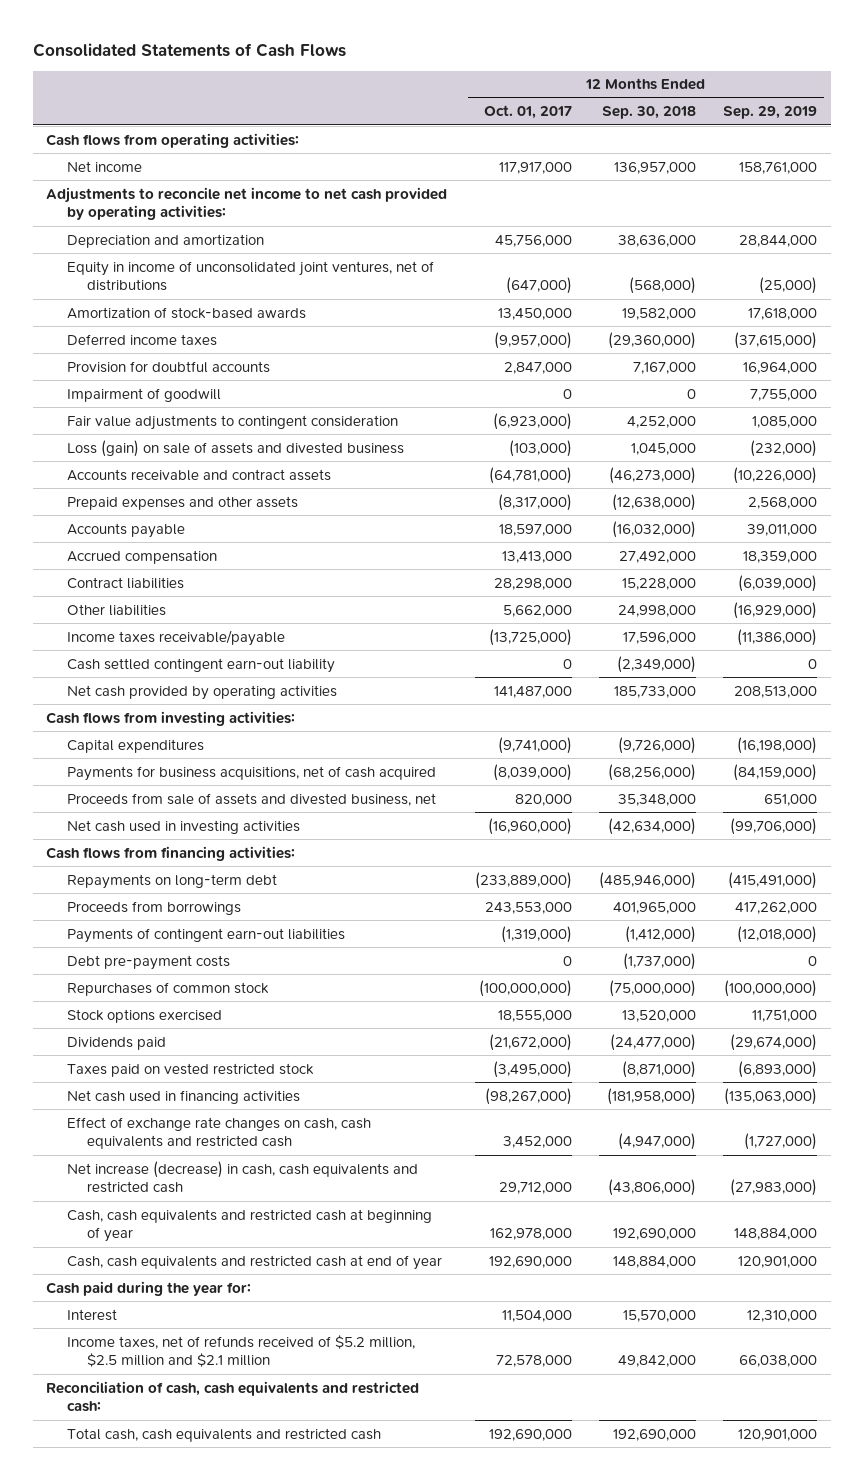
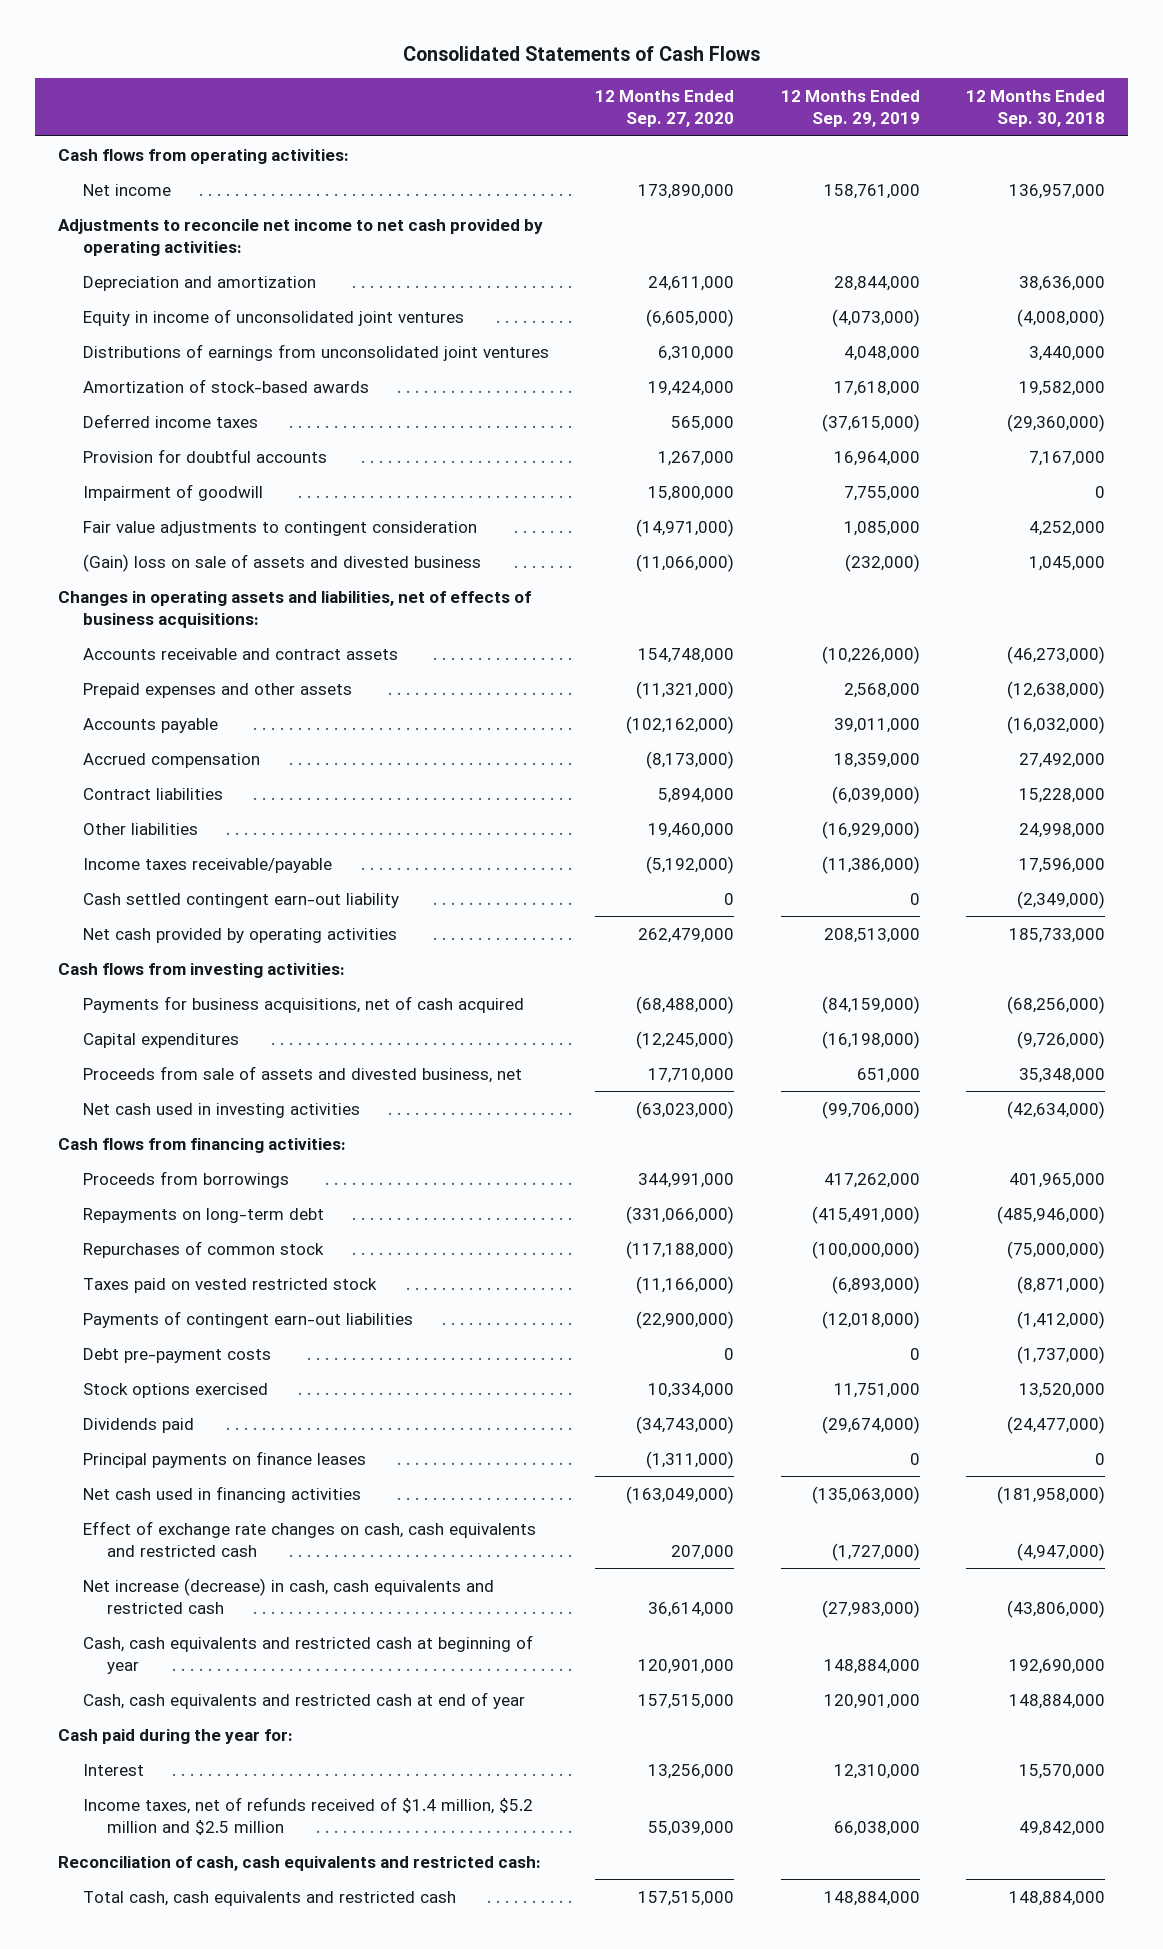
- | 12 Months Ended Oct. 01, 2017 | 12 Months Ended Sep. 30, 2018 | 12 Months Ended Sep. 29, 2019
+ | 12 Months Ended Sep. 27, 2020 | 12 Months Ended Sep. 29, 2019 | 12 Months Ended Sep. 30, 2018
- Equity in income of unconsolidated joint ventures, net of distributions | (647,000) | (568,000) | (25,000)
+ Equity in income of unconsolidated joint ventures | (6,605,000) | (4,073,000) | (4,008,000)
+ Distributions of earnings from unconsolidated joint ventures | 6,310,000 | 4,048,000 | 3,440,000
- Loss (gain) on sale of assets and divested business | (103,000) | 1,045,000 | (232,000)
+ (Gain) loss on sale of assets and divested business | (11,066,000) | (232,000) | 1,045,000
+ Changes in operating assets and liabilities, net of effects of business acquisitions:
moved down: Capital expenditures | (12,245,000) | (16,198,000) | (9,726,000)
moved down: Repayments on long-term debt | (331,066,000) | (415,491,000) | (485,946,000)
moved up: Repurchases of common stock | (117,188,000) | (100,000,000) | (75,000,000)
moved up: Taxes paid on vested restricted stock | (11,166,000) | (6,893,000) | (8,871,000)
+ Principal payments on finance leases | (1,311,000) | 0 | 0
- Income taxes, net of refunds received of $5.2 million, $2.5 million and $2.1 million | 72,578,000 | 49,842,000 | 66,038,000
+ Income taxes, net of refunds received of $1.4 million, $5.2 million and $2.5 million | 55,039,000 | 66,038,000 | 49,842,000
- Total cash, cash equivalents and restricted cash | 192,690,000 | 192,690,000 | 120,901,000
+ Total cash, cash equivalents and restricted cash | 157,515,000 | 148,884,000 | 148,884,000

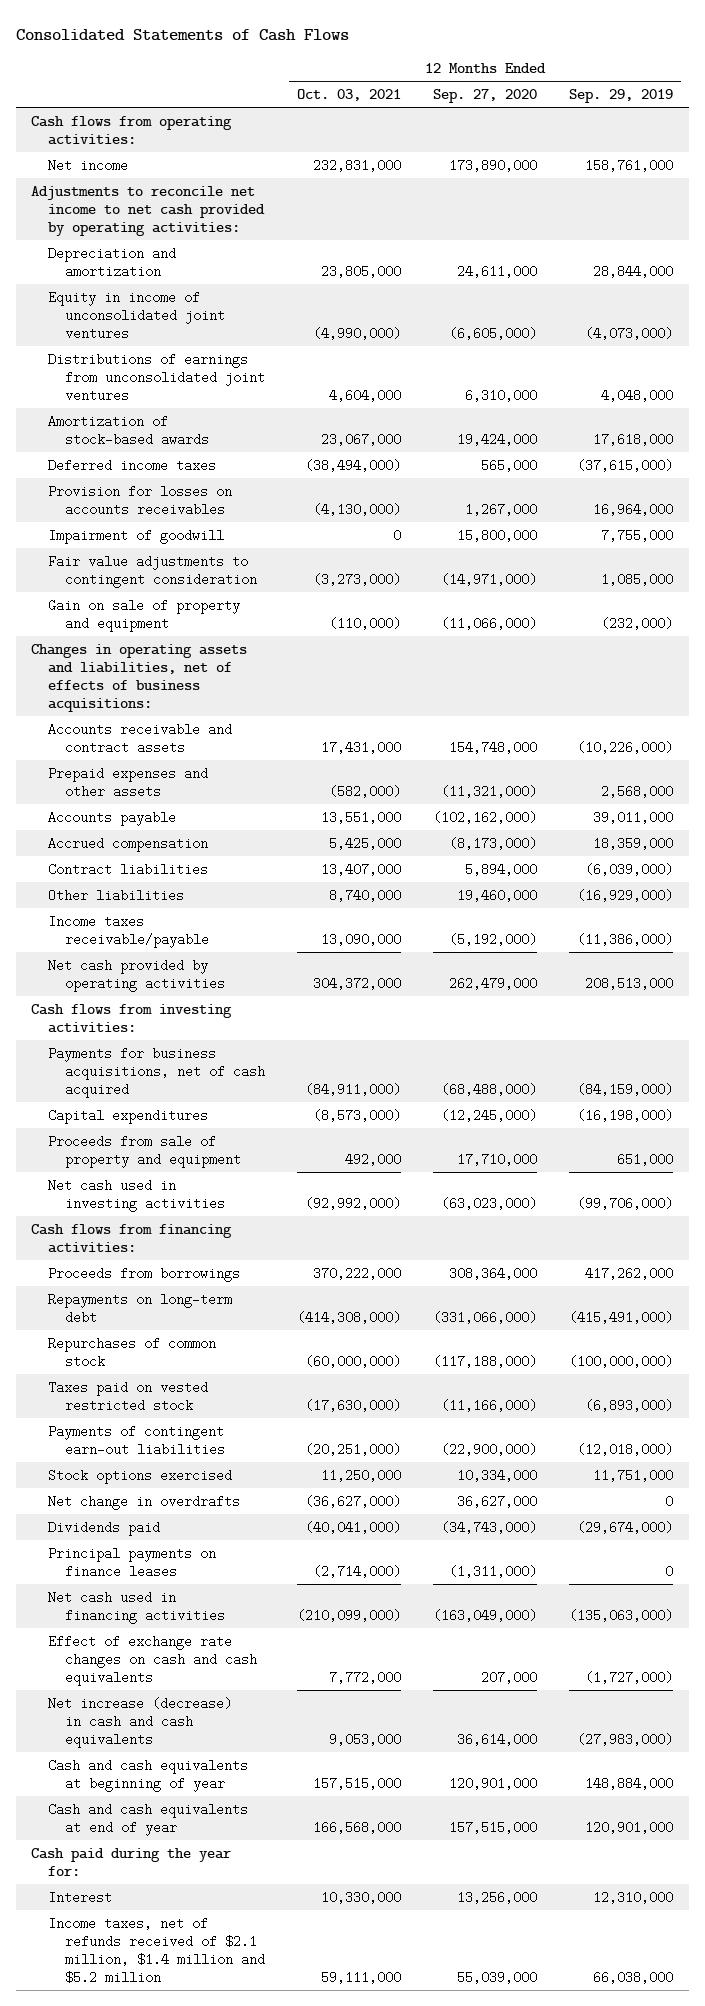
- | 12 Months Ended Sep. 27, 2020 | 12 Months Ended Sep. 29, 2019 | 12 Months Ended Sep. 30, 2018
+ | 12 Months Ended Oct. 03, 2021 | 12 Months Ended Sep. 27, 2020 | 12 Months Ended Sep. 29, 2019
- Provision for doubtful accounts | 1,267,000 | 16,964,000 | 7,167,000
+ Provision for losses on accounts receivables | (4,130,000) | 1,267,000 | 16,964,000
- (Gain) loss on sale of assets and divested business | (11,066,000) | (232,000) | 1,045,000
+ Gain on sale of property and equipment | (110,000) | (11,066,000) | (232,000)
- Cash settled contingent earn-out liability | 0 | 0 | (2,349,000)
- Proceeds from sale of assets and divested business, net | 17,710,000 | 651,000 | 35,348,000
+ Proceeds from sale of property and equipment | 492,000 | 17,710,000 | 651,000
- Proceeds from borrowings | 344,991,000 | 417,262,000 | 401,965,000
+ Proceeds from borrowings | 370,222,000 | 308,364,000 | 417,262,000
- Debt pre-payment costs | 0 | 0 | (1,737,000)
+ Net change in overdrafts | (36,627,000) | 36,627,000 | 0
- Effect of exchange rate changes on cash, cash equivalents and restricted cash | 207,000 | (1,727,000) | (4,947,000)
- Net increase (decrease) in cash, cash equivalents and restricted cash | 36,614,000 | (27,983,000) | (43,806,000)
- Cash, cash equivalents and restricted cash at beginning of year | 120,901,000 | 148,884,000 | 192,690,000
- Cash, cash equivalents and restricted cash at end of year | 157,515,000 | 120,901,000 | 148,884,000
+ Effect of exchange rate changes on cash and cash equivalents | 7,772,000 | 207,000 | (1,727,000)
+ Net increase (decrease) in cash and cash equivalents | 9,053,000 | 36,614,000 | (27,983,000)
+ Cash and cash equivalents at beginning of year | 157,515,000 | 120,901,000 | 148,884,000
+ Cash and cash equivalents at end of year | 166,568,000 | 157,515,000 | 120,901,000
- Income taxes, net of refunds received of $1.4 million, $5.2 million and $2.5 million | 55,039,000 | 66,038,000 | 49,842,000
- Reconciliation of cash, cash equivalents and restricted cash:
- Total cash, cash equivalents and restricted cash | 157,515,000 | 148,884,000 | 148,884,000
+ Income taxes, net of refunds received of $2.1 million, $1.4 million and $5.2 million | 59,111,000 | 55,039,000 | 66,038,000

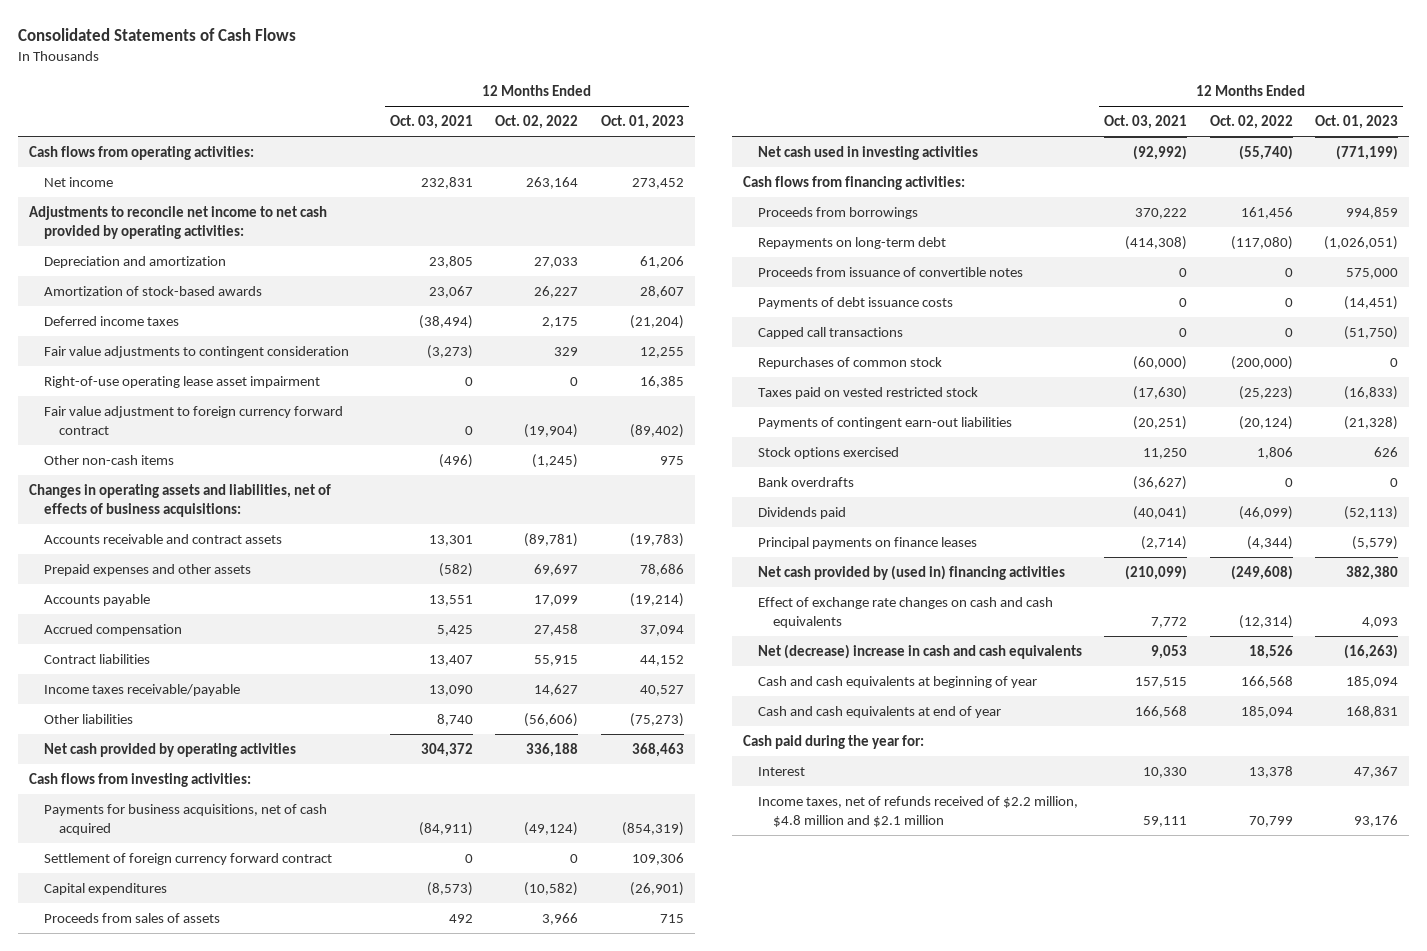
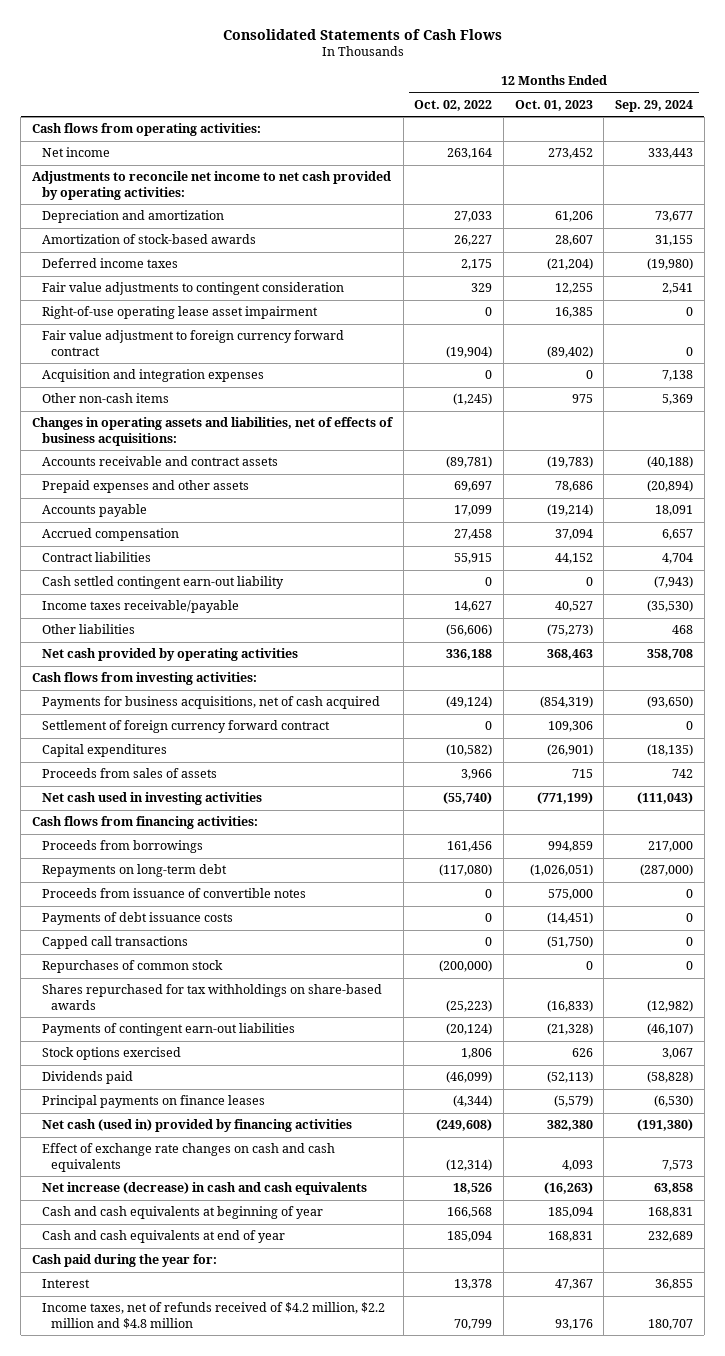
- | 12 Months Ended Oct. 03, 2021 | 12 Months Ended Oct. 02, 2022 | 12 Months Ended Oct. 01, 2023
+ | 12 Months Ended Oct. 02, 2022 | 12 Months Ended Oct. 01, 2023 | 12 Months Ended Sep. 29, 2024
+ Acquisition and integration expenses | 0 | 0 | 7,138
+ Cash settled contingent earn-out liability | 0 | 0 | (7,943)
- Taxes paid on vested restricted stock | (17,630) | (25,223) | (16,833)
+ Shares repurchased for tax withholdings on share-based awards | (25,223) | (16,833) | (12,982)
- Bank overdrafts | (36,627) | 0 | 0
- Net cash provided by (used in) financing activities | (210,099) | (249,608) | 382,380
+ Net cash (used in) provided by financing activities | (249,608) | 382,380 | (191,380)
- Net (decrease) increase in cash and cash equivalents | 9,053 | 18,526 | (16,263)
+ Net increase (decrease) in cash and cash equivalents | 18,526 | (16,263) | 63,858
- Income taxes, net of refunds received of $2.2 million, $4.8 million and $2.1 million | 59,111 | 70,799 | 93,176
+ Income taxes, net of refunds received of $4.2 million, $2.2 million and $4.8 million | 70,799 | 93,176 | 180,707

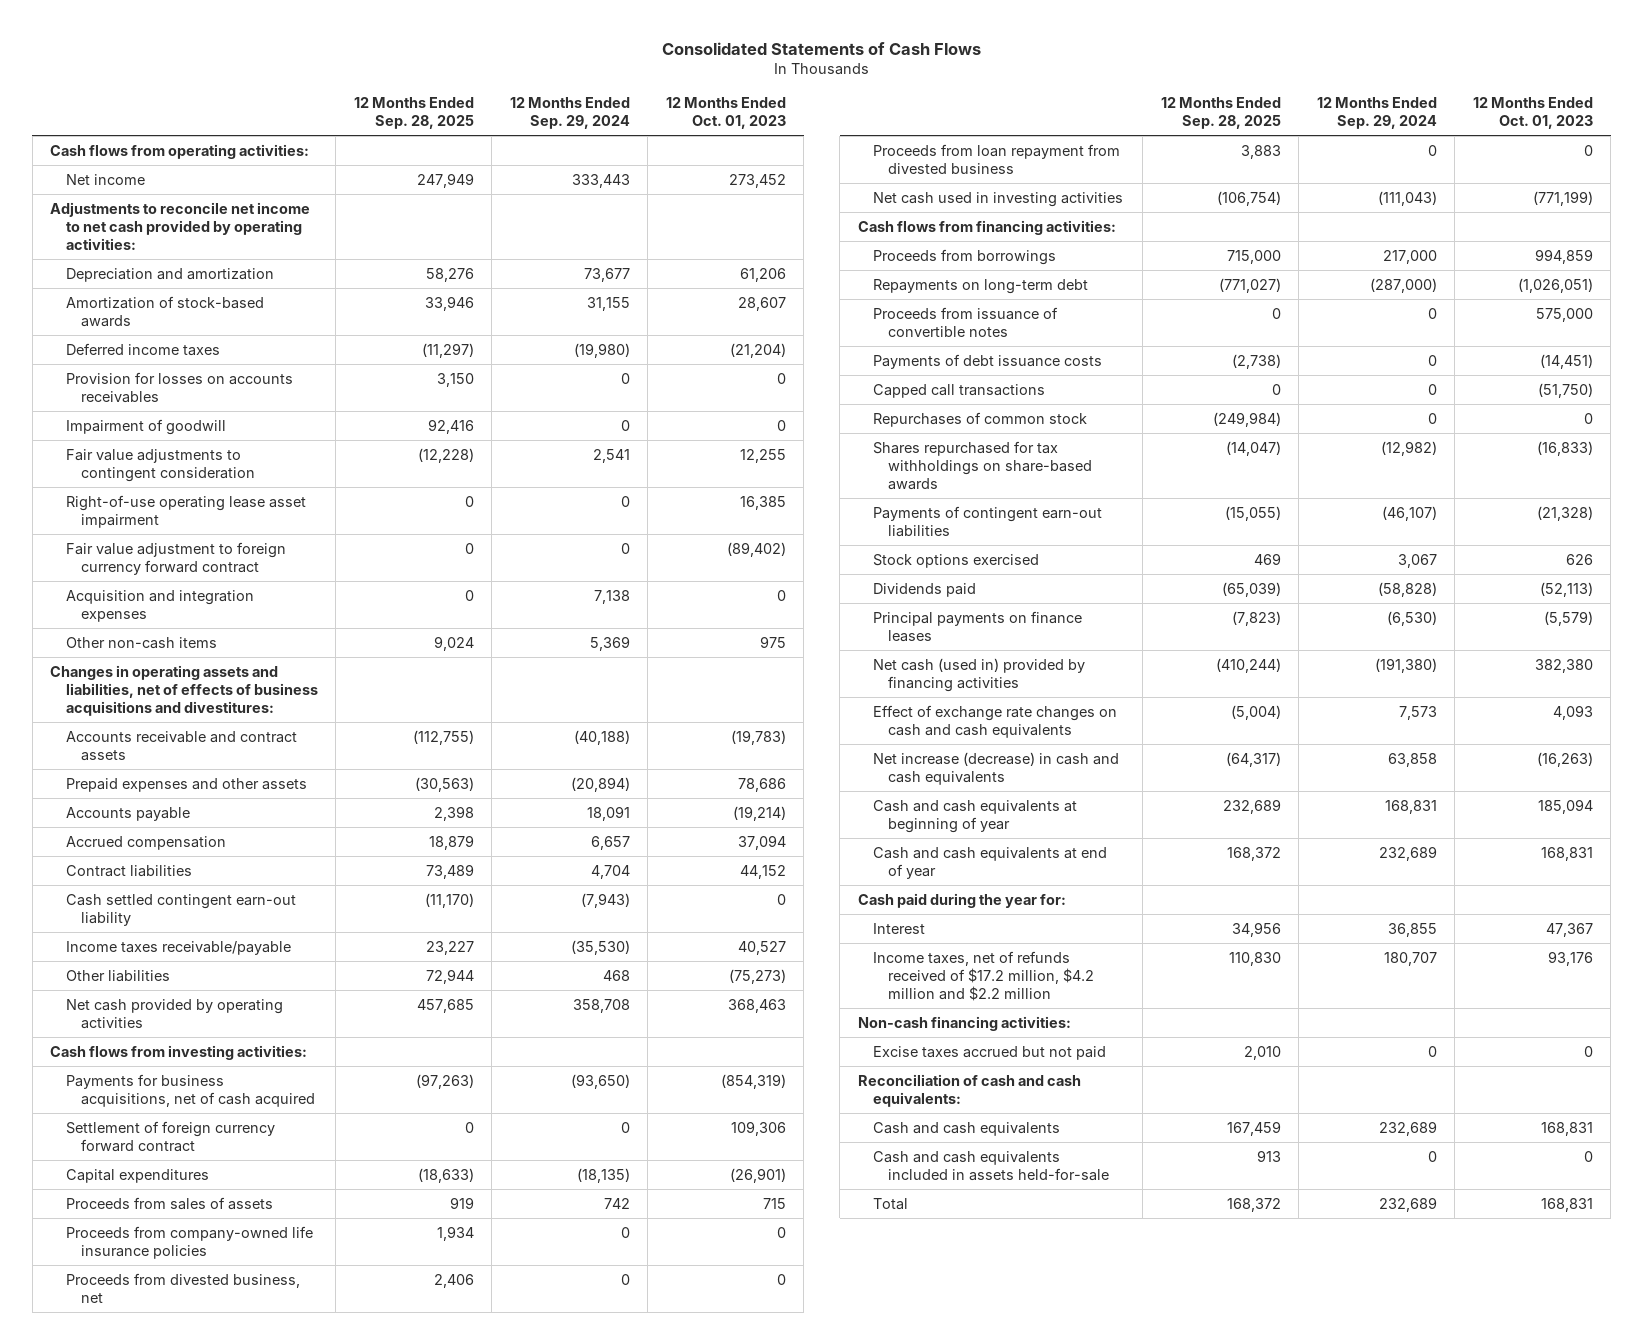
- | 12 Months Ended Oct. 02, 2022 | 12 Months Ended Oct. 01, 2023 | 12 Months Ended Sep. 29, 2024
+ | 12 Months Ended Sep. 28, 2025 | 12 Months Ended Sep. 29, 2024 | 12 Months Ended Oct. 01, 2023
+ Provision for losses on accounts receivables | 3,150 | 0 | 0
+ Impairment of goodwill | 92,416 | 0 | 0
- Changes in operating assets and liabilities, net of effects of business acquisitions:
+ Changes in operating assets and liabilities, net of effects of business acquisitions and divestitures:
+ Proceeds from company-owned life insurance policies | 1,934 | 0 | 0
+ Proceeds from divested business, net | 2,406 | 0 | 0
+ Proceeds from loan repayment from divested business | 3,883 | 0 | 0
- Income taxes, net of refunds received of $4.2 million, $2.2 million and $4.8 million | 70,799 | 93,176 | 180,707
+ Income taxes, net of refunds received of $17.2 million, $4.2 million and $2.2 million | 110,830 | 180,707 | 93,176
+ Non-cash financing activities:
+ Excise taxes accrued but not paid | 2,010 | 0 | 0
+ Reconciliation of cash and cash equivalents:
+ Cash and cash equivalents | 167,459 | 232,689 | 168,831
+ Cash and cash equivalents included in assets held-for-sale | 913 | 0 | 0
+ Total | 168,372 | 232,689 | 168,831

